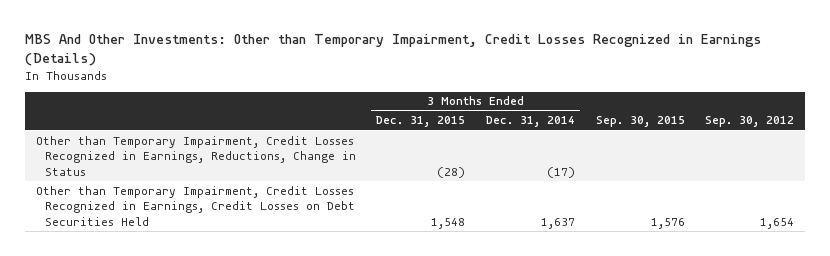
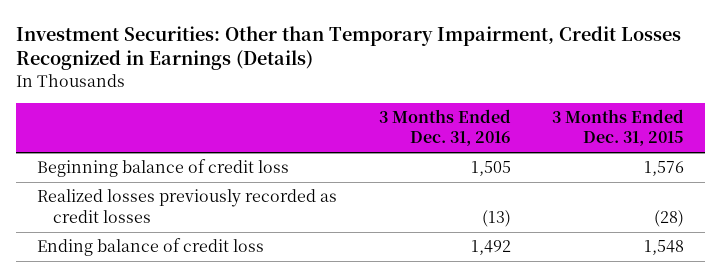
- MBS And Other Investments: Other than Temporary Impairment, Credit Losses Recognized in Earnings (Details)
+ Investment Securities: Other than Temporary Impairment, Credit Losses Recognized in Earnings (Details)
- | 3 Months Ended Dec. 31, 2015 | 3 Months Ended Dec. 31, 2014 | Sep. 30, 2015 | Sep. 30, 2012
+ | 3 Months Ended Dec. 31, 2016 | 3 Months Ended Dec. 31, 2015
- Other than Temporary Impairment, Credit Losses Recognized in Earnings, Reductions, Change in Status | (28) | (17) | |
- Other than Temporary Impairment, Credit Losses Recognized in Earnings, Credit Losses on Debt Securities Held | 1,548 | 1,637 | 1,576 | 1,654
+ Beginning balance of credit loss | 1,505 | 1,576
+ Realized losses previously recorded as credit losses | (13) | (28)
+ Ending balance of credit loss | 1,492 | 1,548

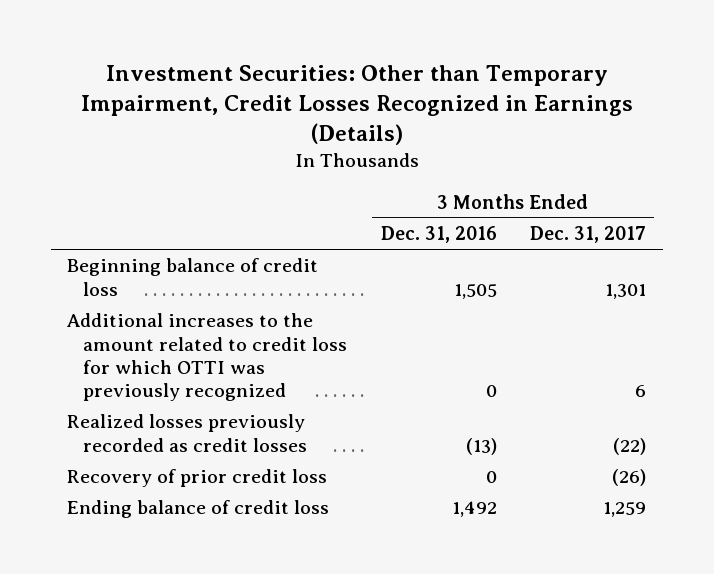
- | 3 Months Ended Dec. 31, 2016 | 3 Months Ended Dec. 31, 2015
+ | 3 Months Ended Dec. 31, 2016 | 3 Months Ended Dec. 31, 2017
+ Additional increases to the amount related to credit loss for which OTTI was previously recognized | 0 | 6
+ Recovery of prior credit loss | 0 | (26)

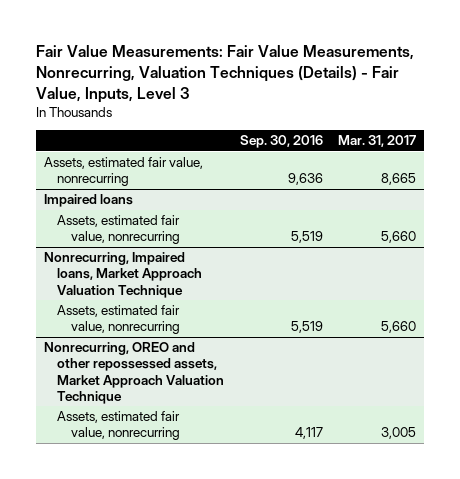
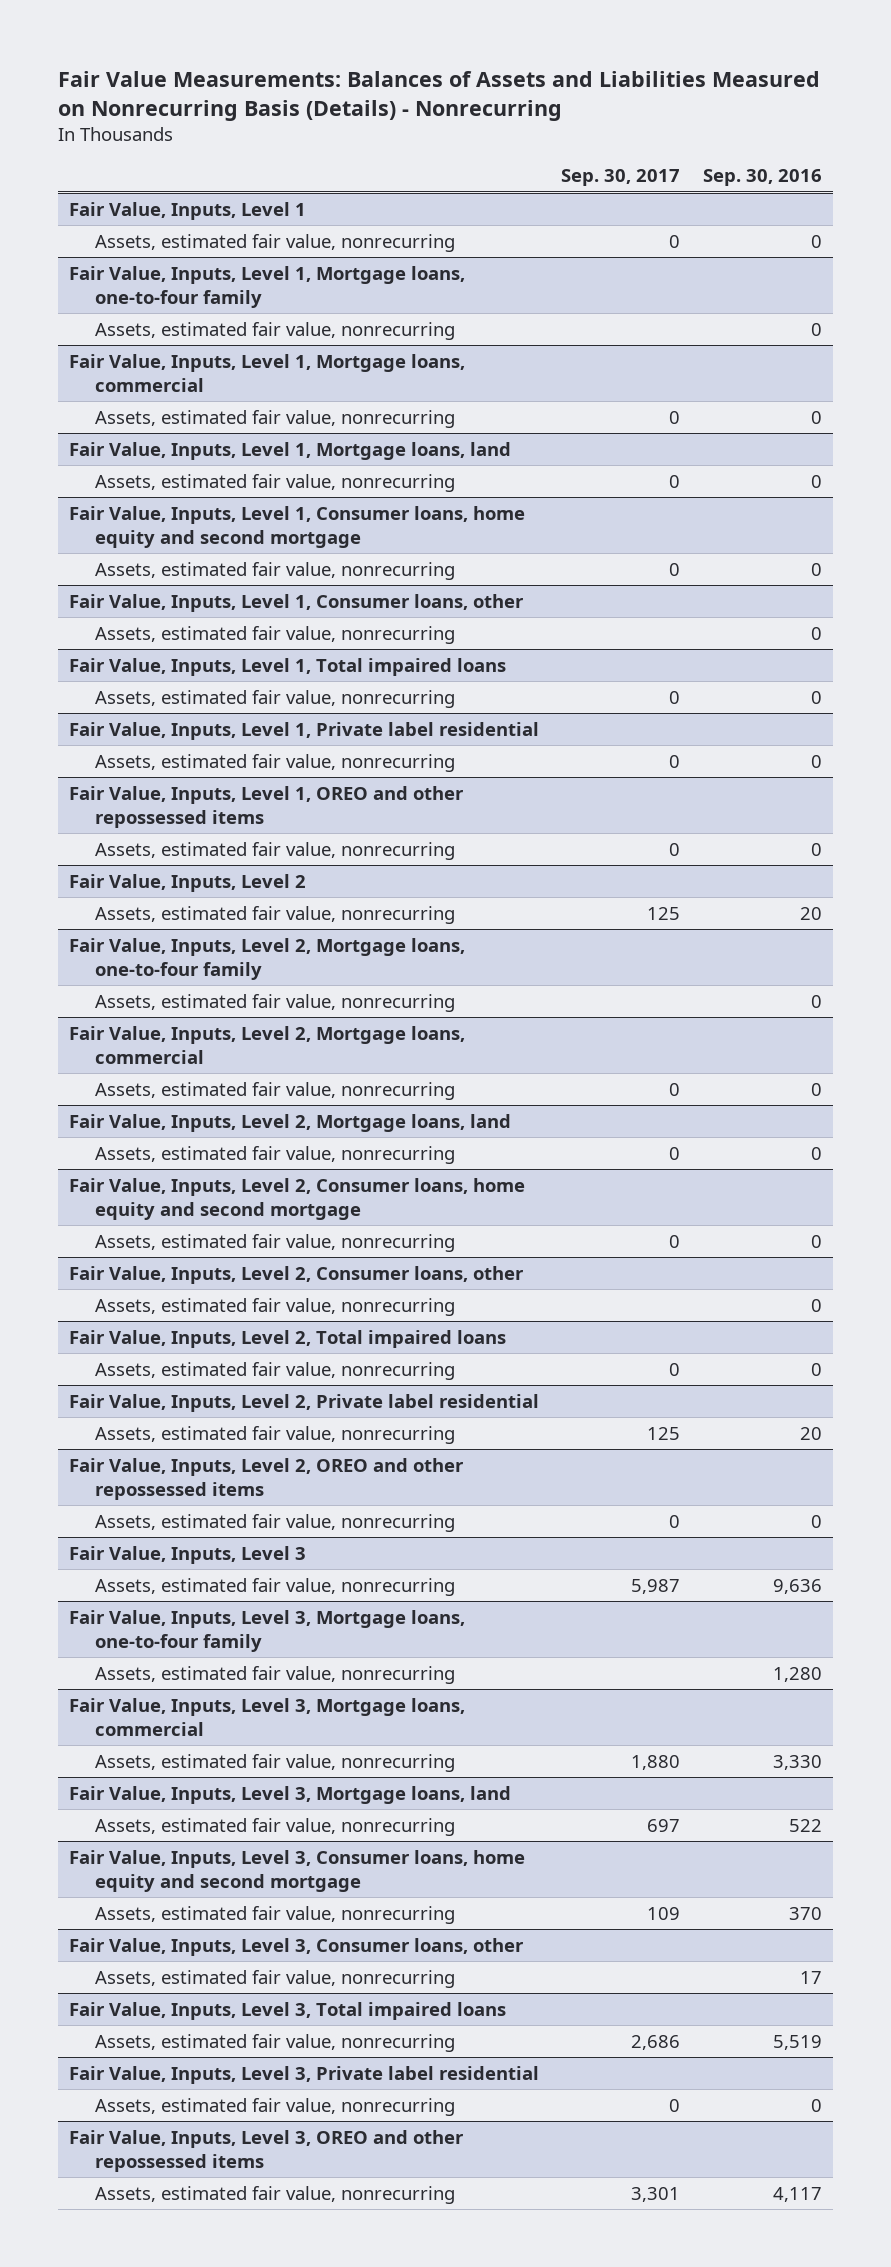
- Fair Value Measurements: Fair Value Measurements, Nonrecurring, Valuation Techniques (Details) - Fair Value, Inputs, Level 3
+ Fair Value Measurements: Balances of Assets and Liabilities Measured on Nonrecurring Basis (Details) - Nonrecurring
- | Sep. 30, 2016 | Mar. 31, 2017
+ | Sep. 30, 2017 | Sep. 30, 2016
+ Fair Value, Inputs, Level 1
+ Assets, estimated fair value, nonrecurring | 0 | 0
+ Fair Value, Inputs, Level 1, Mortgage loans, one-to-four family
+ Assets, estimated fair value, nonrecurring | | 0
+ Fair Value, Inputs, Level 1, Mortgage loans, commercial
+ Assets, estimated fair value, nonrecurring | 0 | 0
+ Fair Value, Inputs, Level 1, Mortgage loans, land
+ Assets, estimated fair value, nonrecurring | 0 | 0
+ Fair Value, Inputs, Level 1, Consumer loans, home equity and second mortgage
+ Assets, estimated fair value, nonrecurring | 0 | 0
+ Fair Value, Inputs, Level 1, Consumer loans, other
+ Assets, estimated fair value, nonrecurring | | 0
+ Fair Value, Inputs, Level 1, Total impaired loans
+ Assets, estimated fair value, nonrecurring | 0 | 0
+ Fair Value, Inputs, Level 1, Private label residential
+ Assets, estimated fair value, nonrecurring | 0 | 0
+ Fair Value, Inputs, Level 1, OREO and other repossessed items
+ Assets, estimated fair value, nonrecurring | 0 | 0
+ Fair Value, Inputs, Level 2
+ Assets, estimated fair value, nonrecurring | 125 | 20
+ Fair Value, Inputs, Level 2, Mortgage loans, one-to-four family
+ Assets, estimated fair value, nonrecurring | | 0
+ Fair Value, Inputs, Level 2, Mortgage loans, commercial
+ Assets, estimated fair value, nonrecurring | 0 | 0
+ Fair Value, Inputs, Level 2, Mortgage loans, land
+ Assets, estimated fair value, nonrecurring | 0 | 0
+ Fair Value, Inputs, Level 2, Consumer loans, home equity and second mortgage
+ Assets, estimated fair value, nonrecurring | 0 | 0
+ Fair Value, Inputs, Level 2, Consumer loans, other
+ Assets, estimated fair value, nonrecurring | | 0
+ Fair Value, Inputs, Level 2, Total impaired loans
+ Assets, estimated fair value, nonrecurring | 0 | 0
+ Fair Value, Inputs, Level 2, Private label residential
+ Assets, estimated fair value, nonrecurring | 125 | 20
+ Fair Value, Inputs, Level 2, OREO and other repossessed items
+ Assets, estimated fair value, nonrecurring | 0 | 0
+ Fair Value, Inputs, Level 3
- Impaired loans
- Assets, estimated fair value, nonrecurring | 5,519 | 5,660
- Nonrecurring, Impaired loans, Market Approach Valuation Technique
+ Fair Value, Inputs, Level 3, Mortgage loans, one-to-four family
+ Assets, estimated fair value, nonrecurring | | 1,280
+ Fair Value, Inputs, Level 3, Mortgage loans, commercial
+ Assets, estimated fair value, nonrecurring | 1,880 | 3,330
+ Fair Value, Inputs, Level 3, Mortgage loans, land
+ Assets, estimated fair value, nonrecurring | 697 | 522
+ Fair Value, Inputs, Level 3, Consumer loans, home equity and second mortgage
+ Assets, estimated fair value, nonrecurring | 109 | 370
+ Fair Value, Inputs, Level 3, Consumer loans, other
+ Assets, estimated fair value, nonrecurring | | 17
+ Fair Value, Inputs, Level 3, Total impaired loans
- Nonrecurring, OREO and other repossessed assets, Market Approach Valuation Technique
+ Fair Value, Inputs, Level 3, Private label residential
+ Assets, estimated fair value, nonrecurring | 0 | 0
+ Fair Value, Inputs, Level 3, OREO and other repossessed items

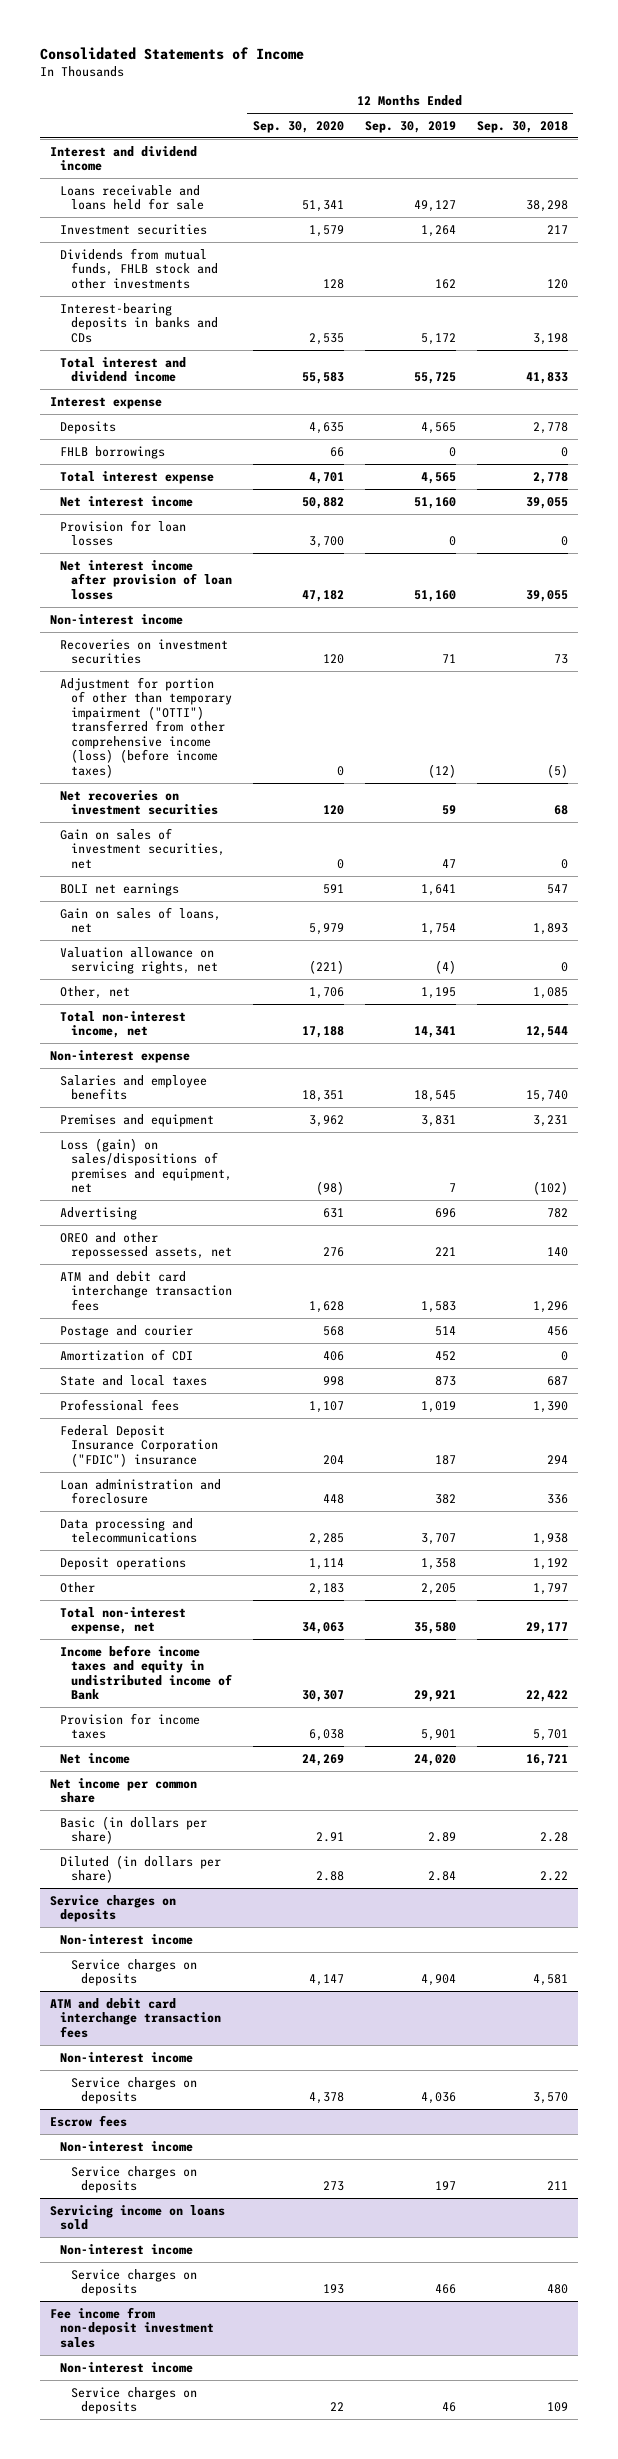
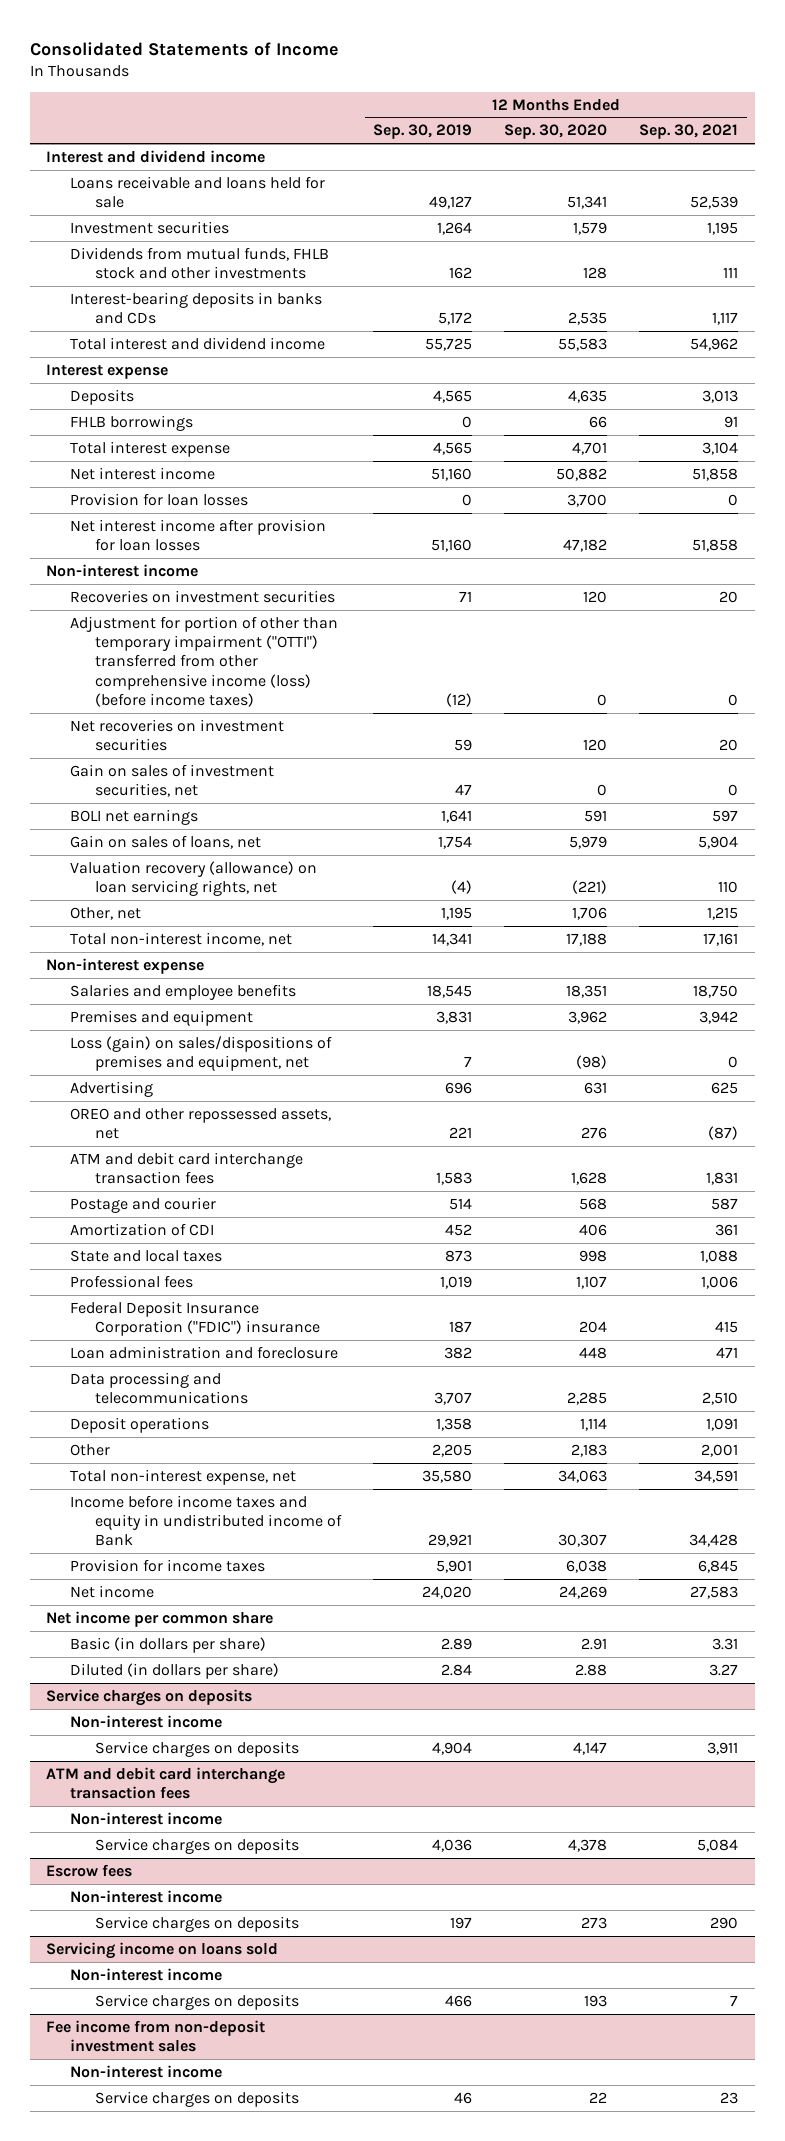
- | 12 Months Ended Sep. 30, 2020 | 12 Months Ended Sep. 30, 2019 | 12 Months Ended Sep. 30, 2018
+ | 12 Months Ended Sep. 30, 2019 | 12 Months Ended Sep. 30, 2020 | 12 Months Ended Sep. 30, 2021
- Net interest income after provision of loan losses | 47,182 | 51,160 | 39,055
+ Net interest income after provision for loan losses | 51,160 | 47,182 | 51,858
- Valuation allowance on servicing rights, net | (221) | (4) | 0
+ Valuation recovery (allowance) on loan servicing rights, net | (4) | (221) | 110

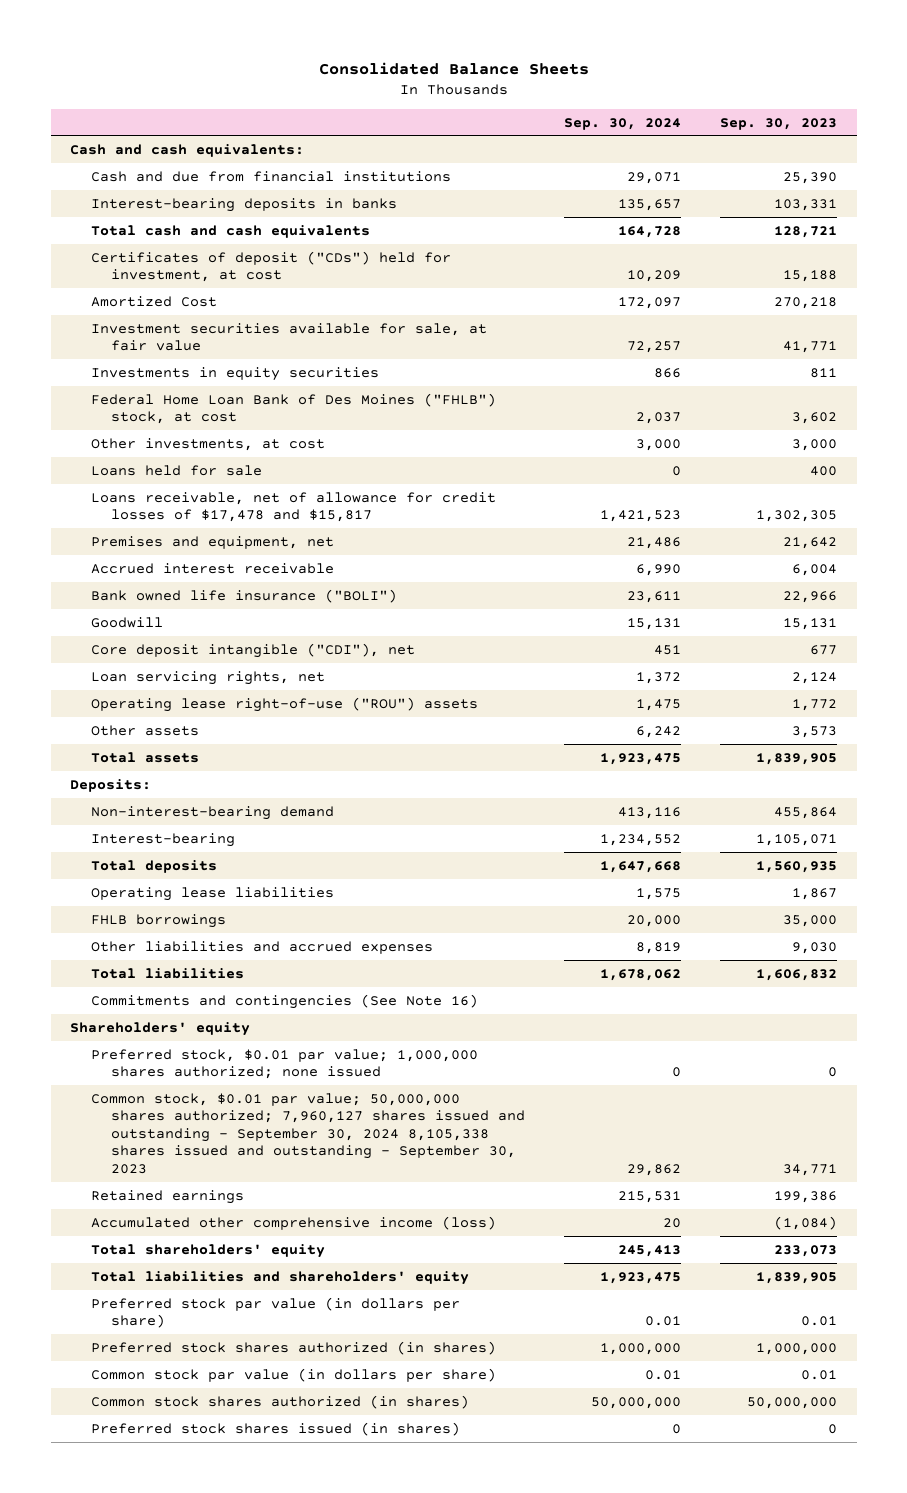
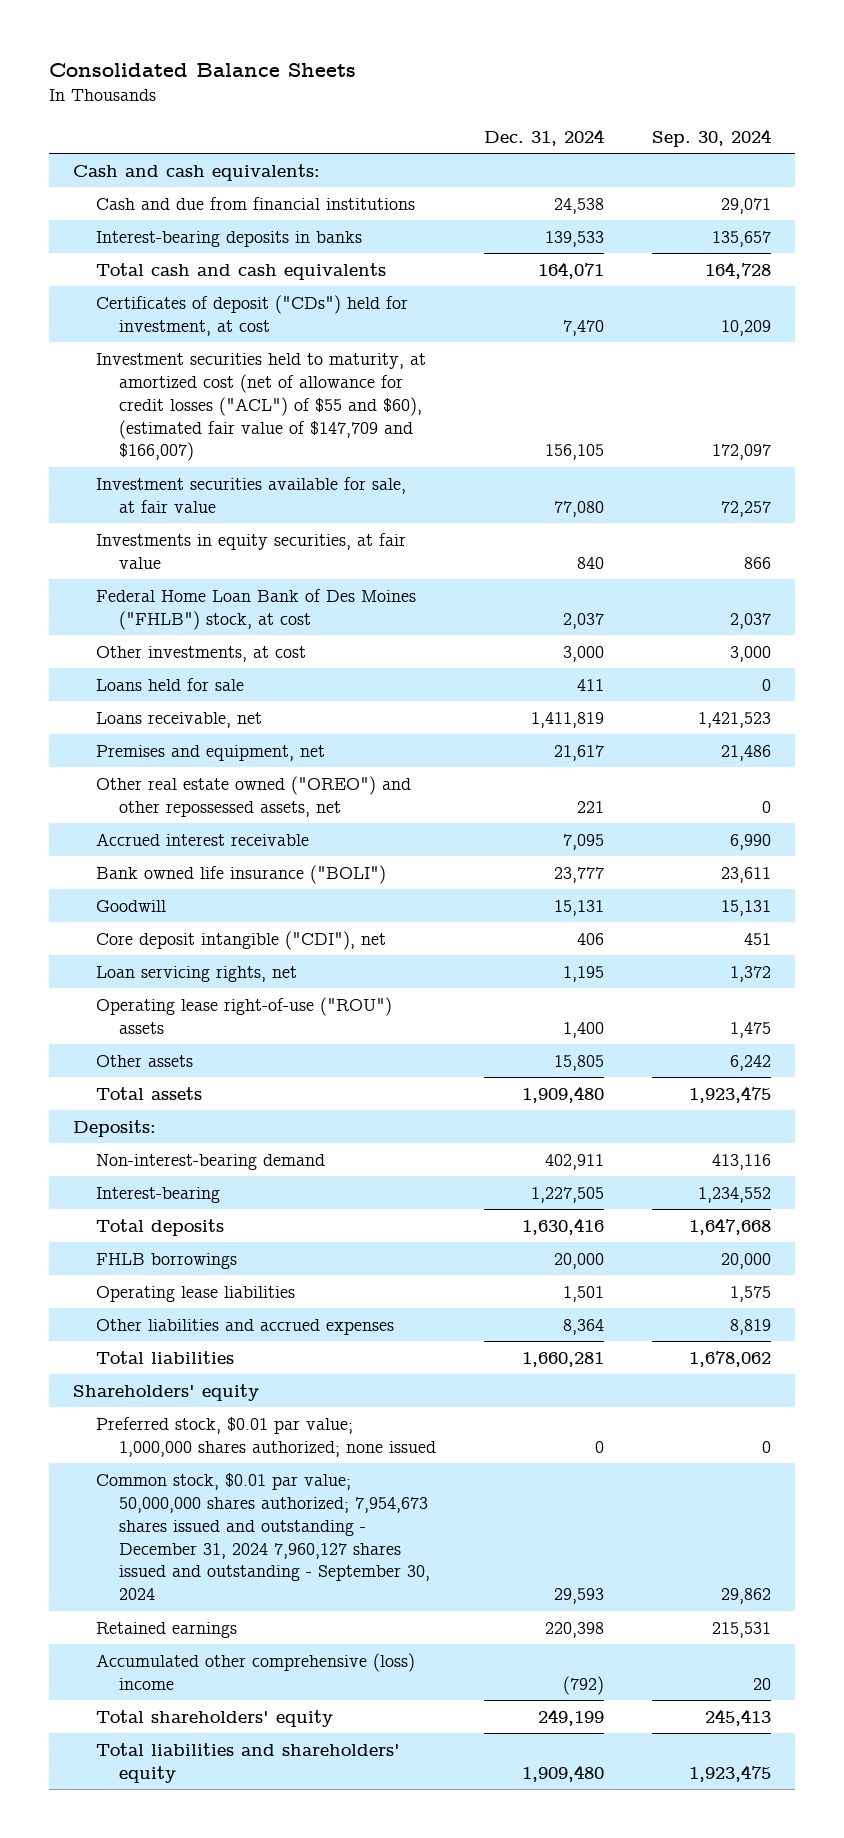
- | Sep. 30, 2024 | Sep. 30, 2023
+ | Dec. 31, 2024 | Sep. 30, 2024
- Amortized Cost | 172,097 | 270,218
+ Investment securities held to maturity, at amortized cost (net of allowance for credit losses ("ACL") of $55 and $60), (estimated fair value of $147,709 and $166,007) | 156,105 | 172,097
- Investments in equity securities | 866 | 811
+ Investments in equity securities, at fair value | 840 | 866
- Loans receivable, net of allowance for credit losses of $17,478 and $15,817 | 1,421,523 | 1,302,305
+ Loans receivable, net | 1,411,819 | 1,421,523
+ Other real estate owned ("OREO") and other repossessed assets, net | 221 | 0
moved down: Operating lease liabilities | 1,501 | 1,575
- Commitments and contingencies (See Note 16)
- Common stock, $0.01 par value; 50,000,000 shares authorized; 7,960,127 shares issued and outstanding - September 30, 2024 8,105,338 shares issued and outstanding - September 30, 2023 | 29,862 | 34,771
+ Common stock, $0.01 par value; 50,000,000 shares authorized; 7,954,673 shares issued and outstanding - December 31, 2024 7,960,127 shares issued and outstanding - September 30, 2024 | 29,593 | 29,862
- Accumulated other comprehensive income (loss) | 20 | (1,084)
+ Accumulated other comprehensive (loss) income | (792) | 20
- Preferred stock par value (in dollars per share) | 0.01 | 0.01
- Preferred stock shares authorized (in shares) | 1,000,000 | 1,000,000
- Common stock par value (in dollars per share) | 0.01 | 0.01
- Common stock shares authorized (in shares) | 50,000,000 | 50,000,000
- Preferred stock shares issued (in shares) | 0 | 0

